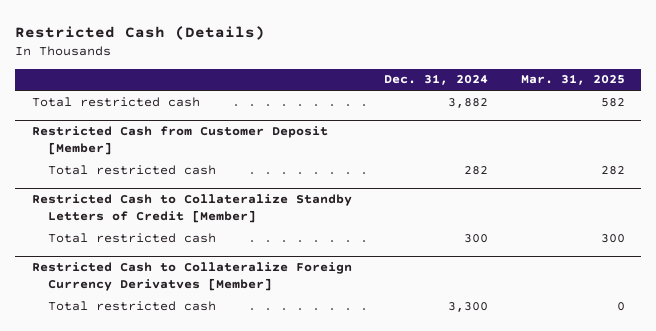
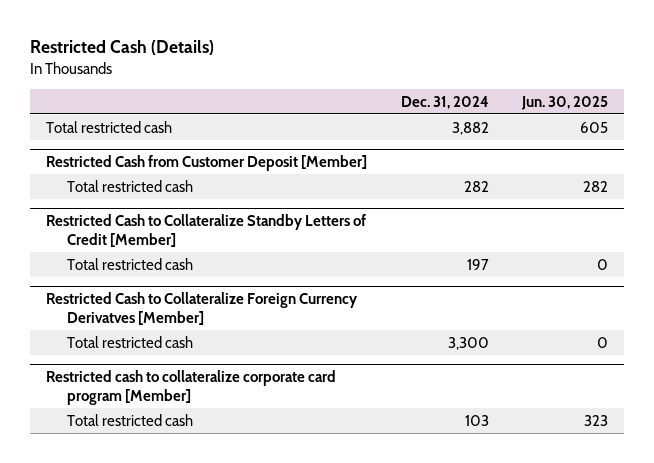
- | Dec. 31, 2024 | Mar. 31, 2025
+ | Dec. 31, 2024 | Jun. 30, 2025
@ Restricted Cash to Collateralize Standby Letters of Credit [Member]
- Total restricted cash | 300 | 300
+ Total restricted cash | 197 | 0
+ Restricted cash to collateralize corporate card program [Member]
+ Total restricted cash | 103 | 323

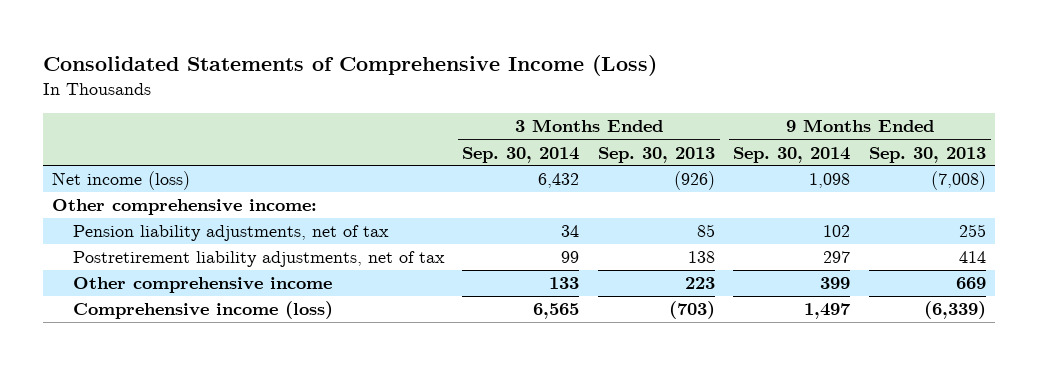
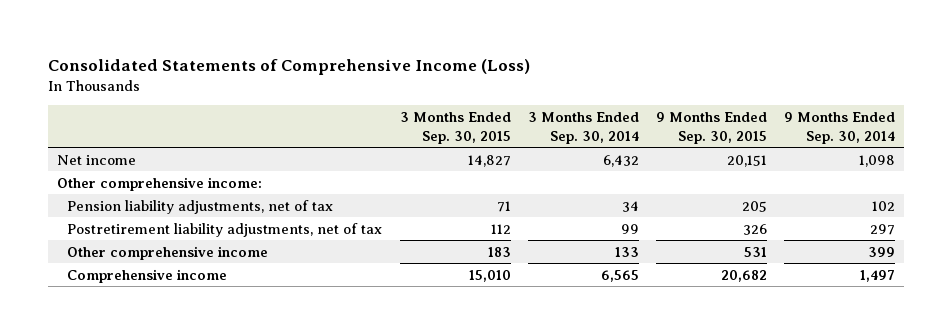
- | 3 Months Ended Sep. 30, 2014 | 3 Months Ended Sep. 30, 2013 | 9 Months Ended Sep. 30, 2014 | 9 Months Ended Sep. 30, 2013
+ | 3 Months Ended Sep. 30, 2015 | 3 Months Ended Sep. 30, 2014 | 9 Months Ended Sep. 30, 2015 | 9 Months Ended Sep. 30, 2014
- Net income (loss) | 6,432 | (926) | 1,098 | (7,008)
+ Net income | 14,827 | 6,432 | 20,151 | 1,098
- Comprehensive income (loss) | 6,565 | (703) | 1,497 | (6,339)
+ Comprehensive income | 15,010 | 6,565 | 20,682 | 1,497

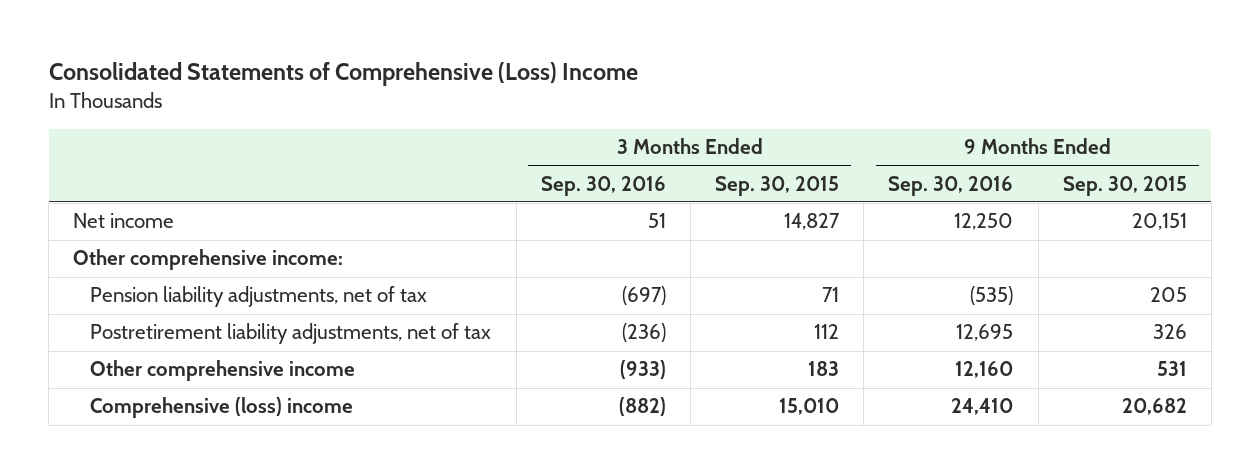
- Consolidated Statements of Comprehensive Income (Loss)
+ Consolidated Statements of Comprehensive (Loss) Income
- | 3 Months Ended Sep. 30, 2015 | 3 Months Ended Sep. 30, 2014 | 9 Months Ended Sep. 30, 2015 | 9 Months Ended Sep. 30, 2014
+ | 3 Months Ended Sep. 30, 2016 | 3 Months Ended Sep. 30, 2015 | 9 Months Ended Sep. 30, 2016 | 9 Months Ended Sep. 30, 2015
- Comprehensive income | 15,010 | 6,565 | 20,682 | 1,497
+ Comprehensive (loss) income | (882) | 15,010 | 24,410 | 20,682

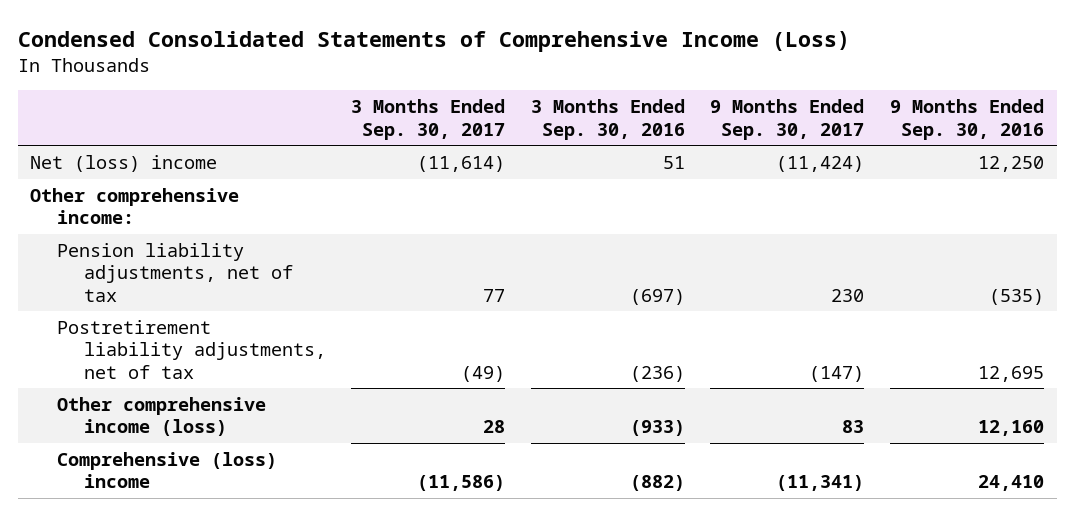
- Consolidated Statements of Comprehensive (Loss) Income
+ Condensed Consolidated Statements of Comprehensive Income (Loss)
- | 3 Months Ended Sep. 30, 2016 | 3 Months Ended Sep. 30, 2015 | 9 Months Ended Sep. 30, 2016 | 9 Months Ended Sep. 30, 2015
+ | 3 Months Ended Sep. 30, 2017 | 3 Months Ended Sep. 30, 2016 | 9 Months Ended Sep. 30, 2017 | 9 Months Ended Sep. 30, 2016
- Net income | 51 | 14,827 | 12,250 | 20,151
+ Net (loss) income | (11,614) | 51 | (11,424) | 12,250
- Other comprehensive income | (933) | 183 | 12,160 | 531
+ Other comprehensive income (loss) | 28 | (933) | 83 | 12,160

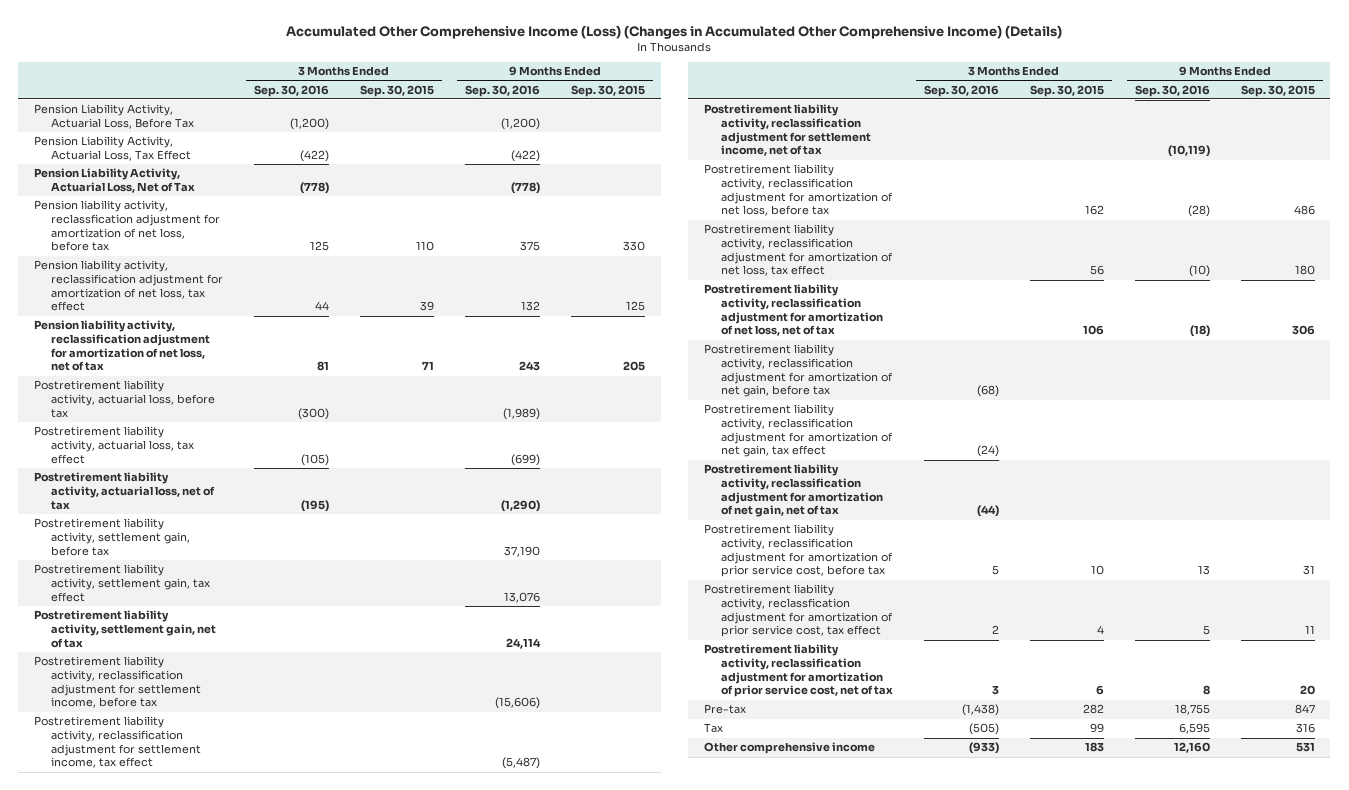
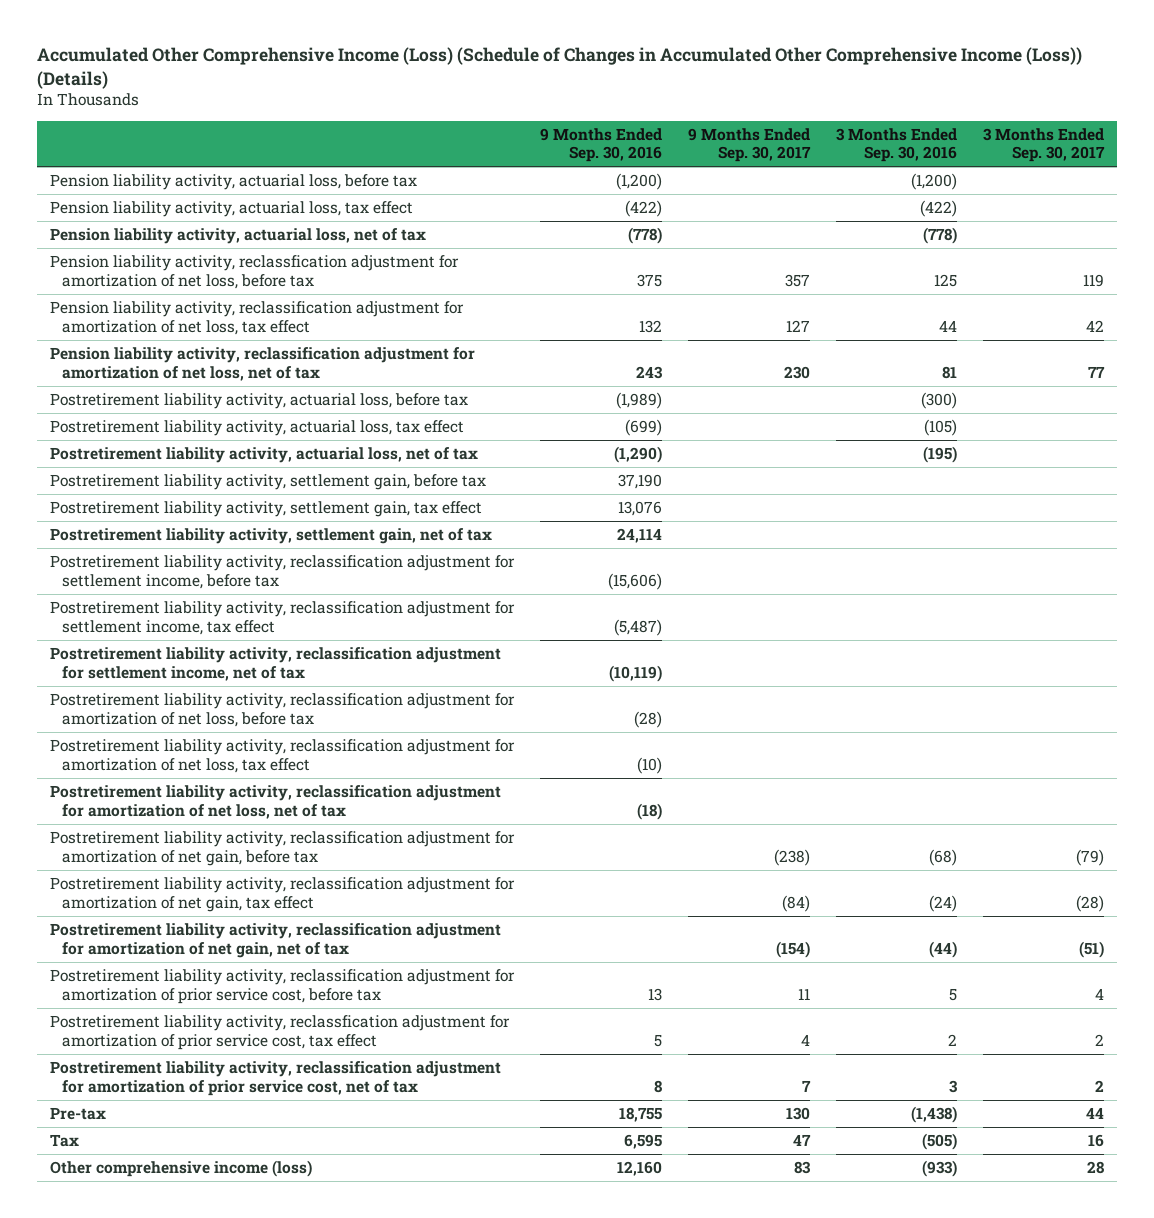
- Accumulated Other Comprehensive Income (Loss) (Changes in Accumulated Other Comprehensive Income) (Details)
+ Accumulated Other Comprehensive Income (Loss) (Schedule of Changes in Accumulated Other Comprehensive Income (Loss)) (Details)
- | 3 Months Ended Sep. 30, 2016 | 3 Months Ended Sep. 30, 2015 | 9 Months Ended Sep. 30, 2016 | 9 Months Ended Sep. 30, 2015
+ | 9 Months Ended Sep. 30, 2016 | 9 Months Ended Sep. 30, 2017 | 3 Months Ended Sep. 30, 2016 | 3 Months Ended Sep. 30, 2017
- Pension Liability Activity, Actuarial Loss, Before Tax | (1,200) | | (1,200) |
- Pension Liability Activity, Actuarial Loss, Tax Effect | (422) | | (422) |
- Pension Liability Activity, Actuarial Loss, Net of Tax | (778) | | (778) |
+ Pension liability activity, actuarial loss, before tax | (1,200) | | (1,200) |
+ Pension liability activity, actuarial loss, tax effect | (422) | | (422) |
+ Pension liability activity, actuarial loss, net of tax | (778) | | (778) |
- Other comprehensive income | (933) | 183 | 12,160 | 531
+ Other comprehensive income (loss) | 12,160 | 83 | (933) | 28

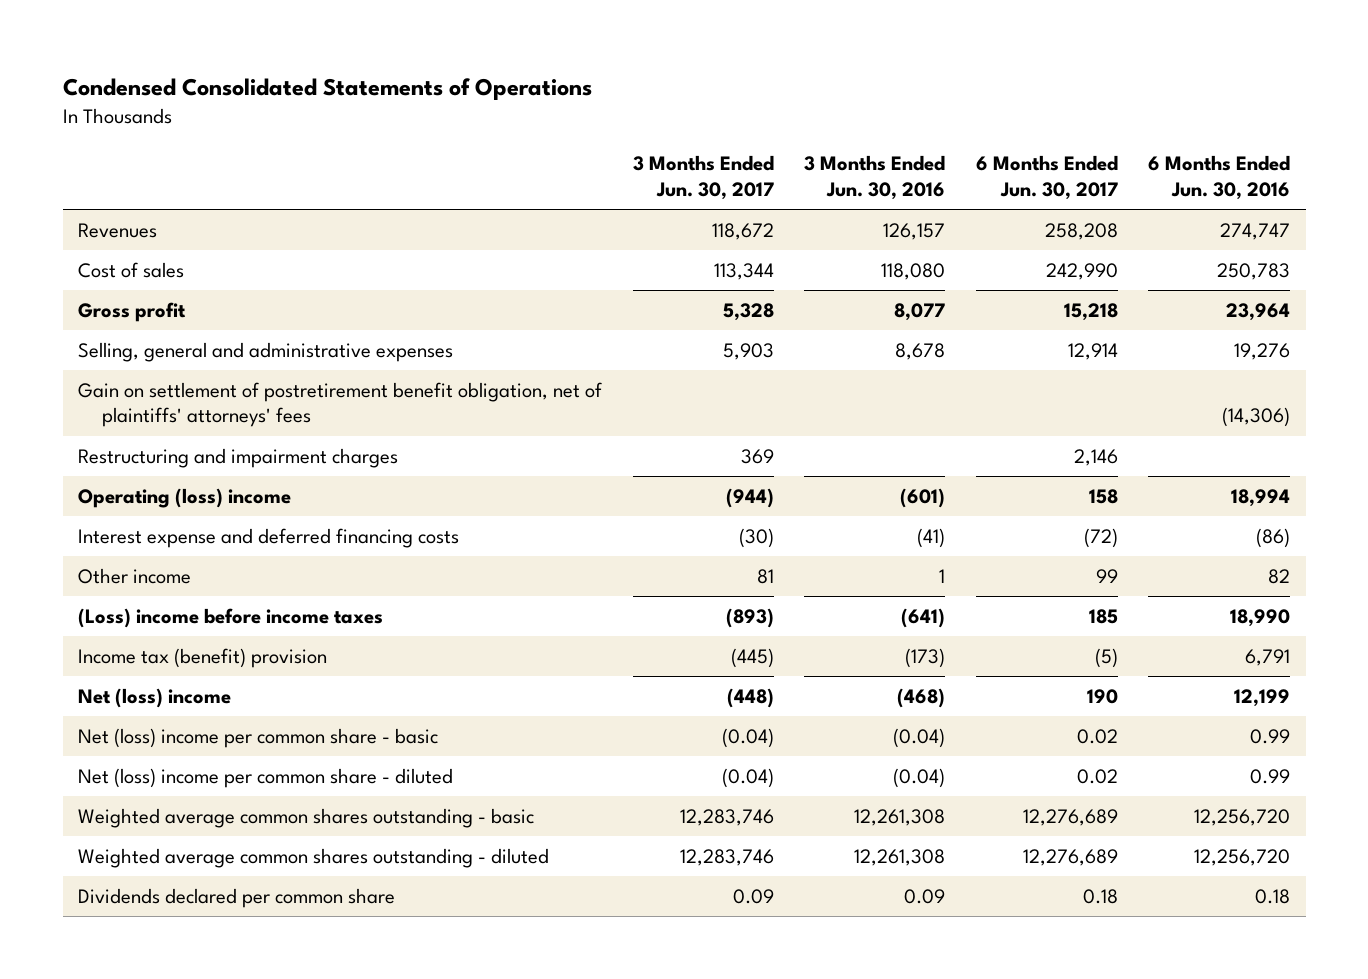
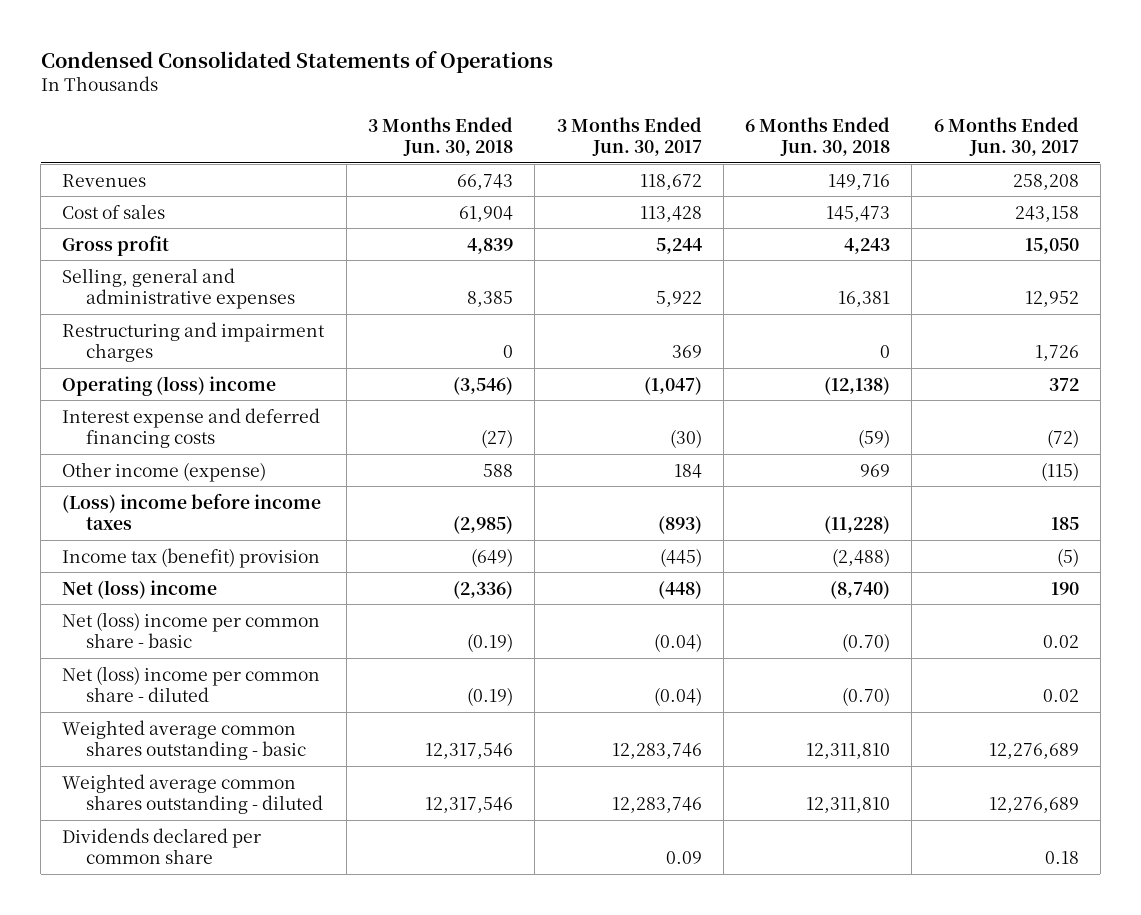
- | 3 Months Ended Jun. 30, 2017 | 3 Months Ended Jun. 30, 2016 | 6 Months Ended Jun. 30, 2017 | 6 Months Ended Jun. 30, 2016
+ | 3 Months Ended Jun. 30, 2018 | 3 Months Ended Jun. 30, 2017 | 6 Months Ended Jun. 30, 2018 | 6 Months Ended Jun. 30, 2017
- Cost of sales | 113,344 | 118,080 | 242,990 | 250,783
- Gross profit | 5,328 | 8,077 | 15,218 | 23,964
- Selling, general and administrative expenses | 5,903 | 8,678 | 12,914 | 19,276
- Gain on settlement of postretirement benefit obligation, net of plaintiffs' attorneys' fees | | | | (14,306)
- Restructuring and impairment charges | 369 | | 2,146 |
- Operating (loss) income | (944) | (601) | 158 | 18,994
+ Cost of sales | 61,904 | 113,428 | 145,473 | 243,158
+ Gross profit | 4,839 | 5,244 | 4,243 | 15,050
+ Selling, general and administrative expenses | 8,385 | 5,922 | 16,381 | 12,952
+ Restructuring and impairment charges | 0 | 369 | 0 | 1,726
+ Operating (loss) income | (3,546) | (1,047) | (12,138) | 372
- Other income | 81 | 1 | 99 | 82
+ Other income (expense) | 588 | 184 | 969 | (115)

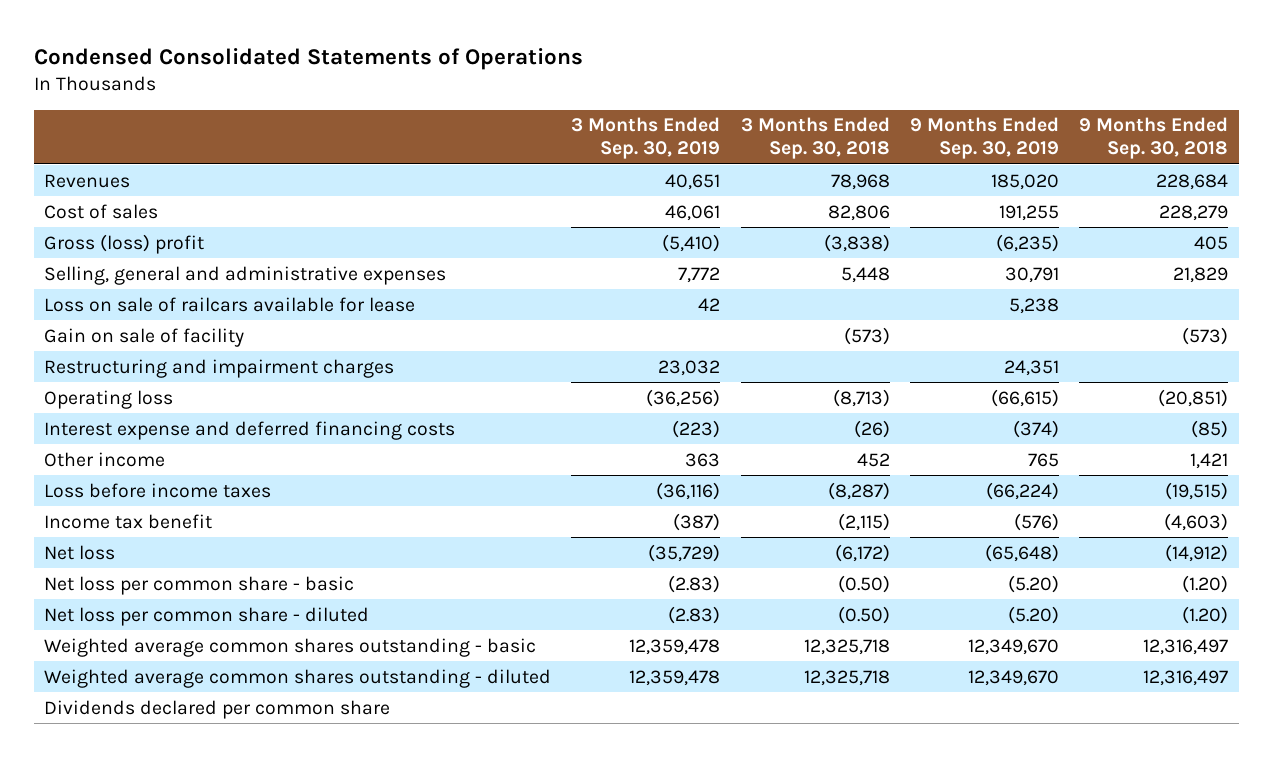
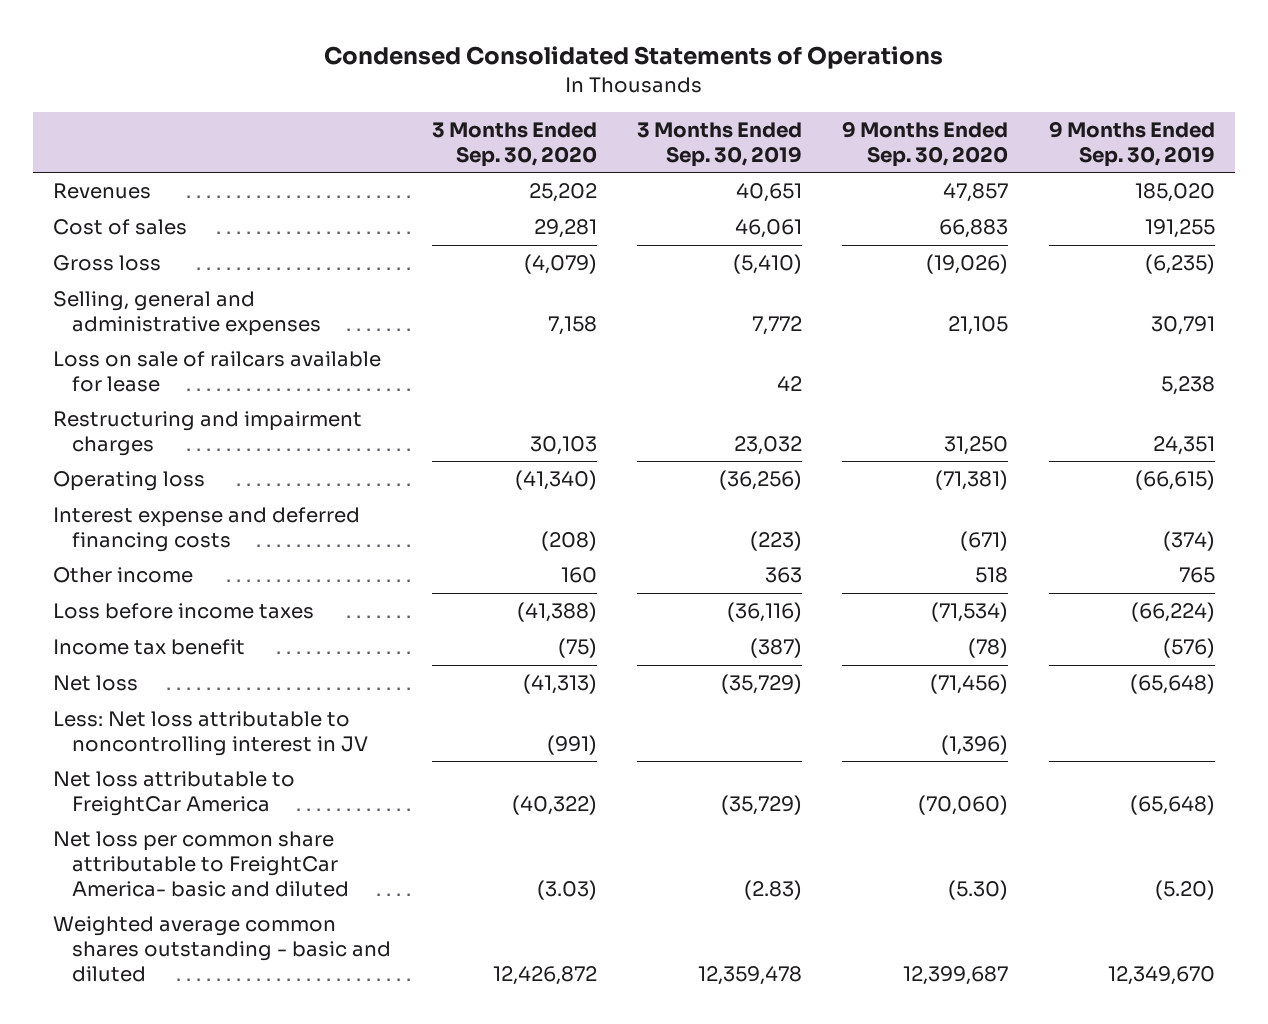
- | 3 Months Ended Sep. 30, 2019 | 3 Months Ended Sep. 30, 2018 | 9 Months Ended Sep. 30, 2019 | 9 Months Ended Sep. 30, 2018
+ | 3 Months Ended Sep. 30, 2020 | 3 Months Ended Sep. 30, 2019 | 9 Months Ended Sep. 30, 2020 | 9 Months Ended Sep. 30, 2019
- Gross (loss) profit | (5,410) | (3,838) | (6,235) | 405
+ Gross loss | (4,079) | (5,410) | (19,026) | (6,235)
- Gain on sale of facility | | (573) | | (573)
- Net loss per common share - basic | (2.83) | (0.50) | (5.20) | (1.20)
- Net loss per common share - diluted | (2.83) | (0.50) | (5.20) | (1.20)
- Weighted average common shares outstanding - basic | 12,359,478 | 12,325,718 | 12,349,670 | 12,316,497
- Weighted average common shares outstanding - diluted | 12,359,478 | 12,325,718 | 12,349,670 | 12,316,497
- Dividends declared per common share
+ Less: Net loss attributable to noncontrolling interest in JV | (991) | | (1,396) |
+ Net loss attributable to FreightCar America | (40,322) | (35,729) | (70,060) | (65,648)
+ Net loss per common share attributable to FreightCar America- basic and diluted | (3.03) | (2.83) | (5.30) | (5.20)
+ Weighted average common shares outstanding - basic and diluted | 12,426,872 | 12,359,478 | 12,399,687 | 12,349,670

